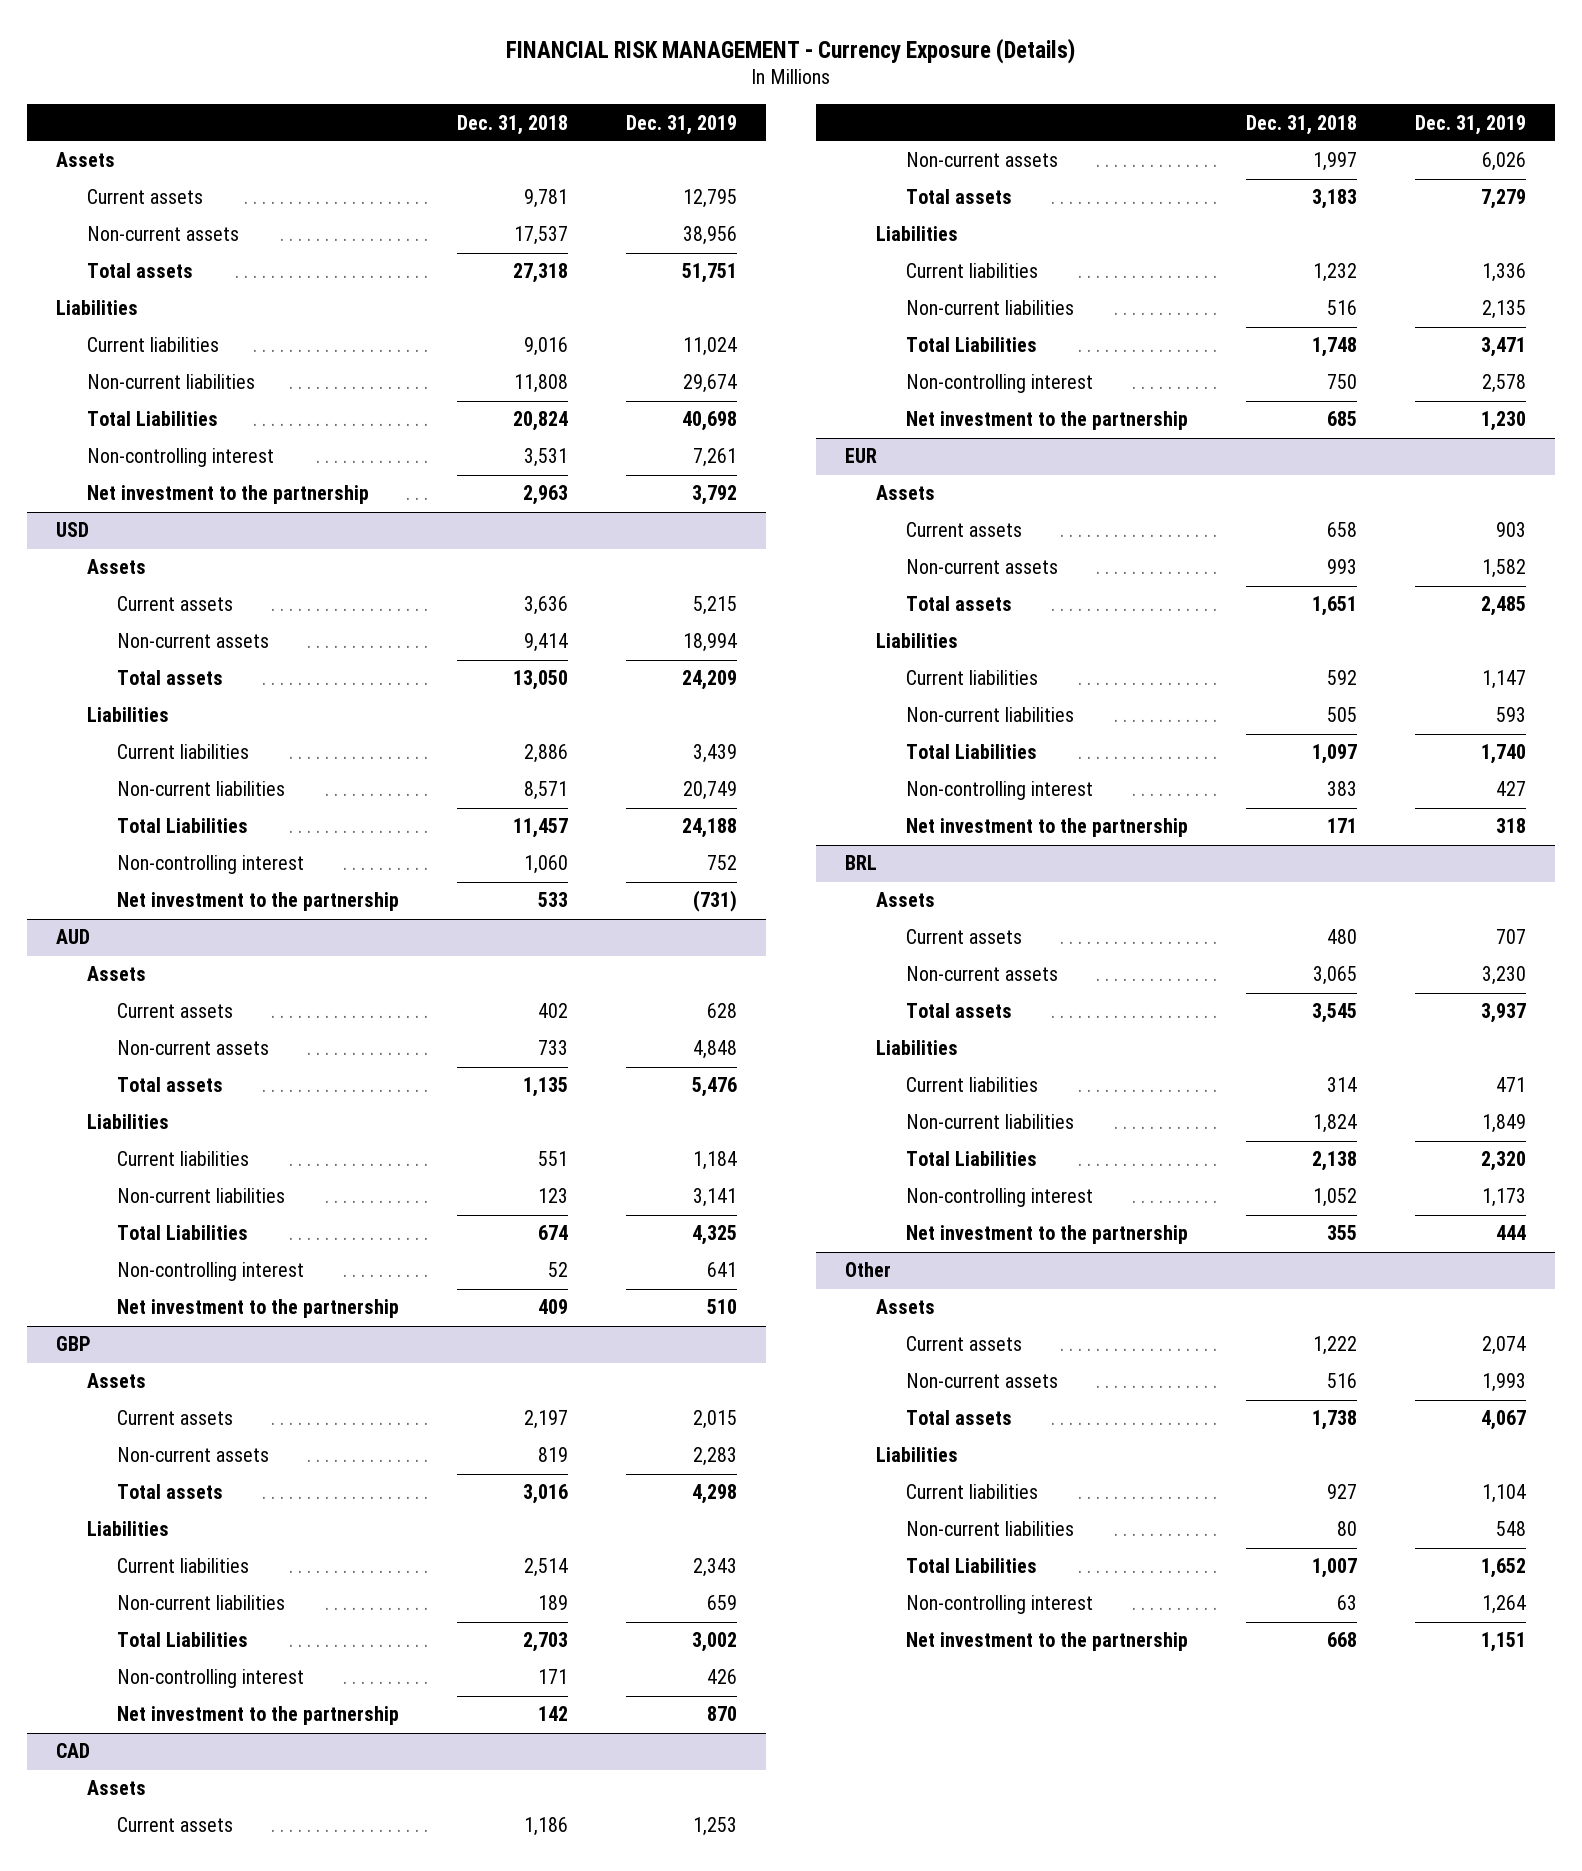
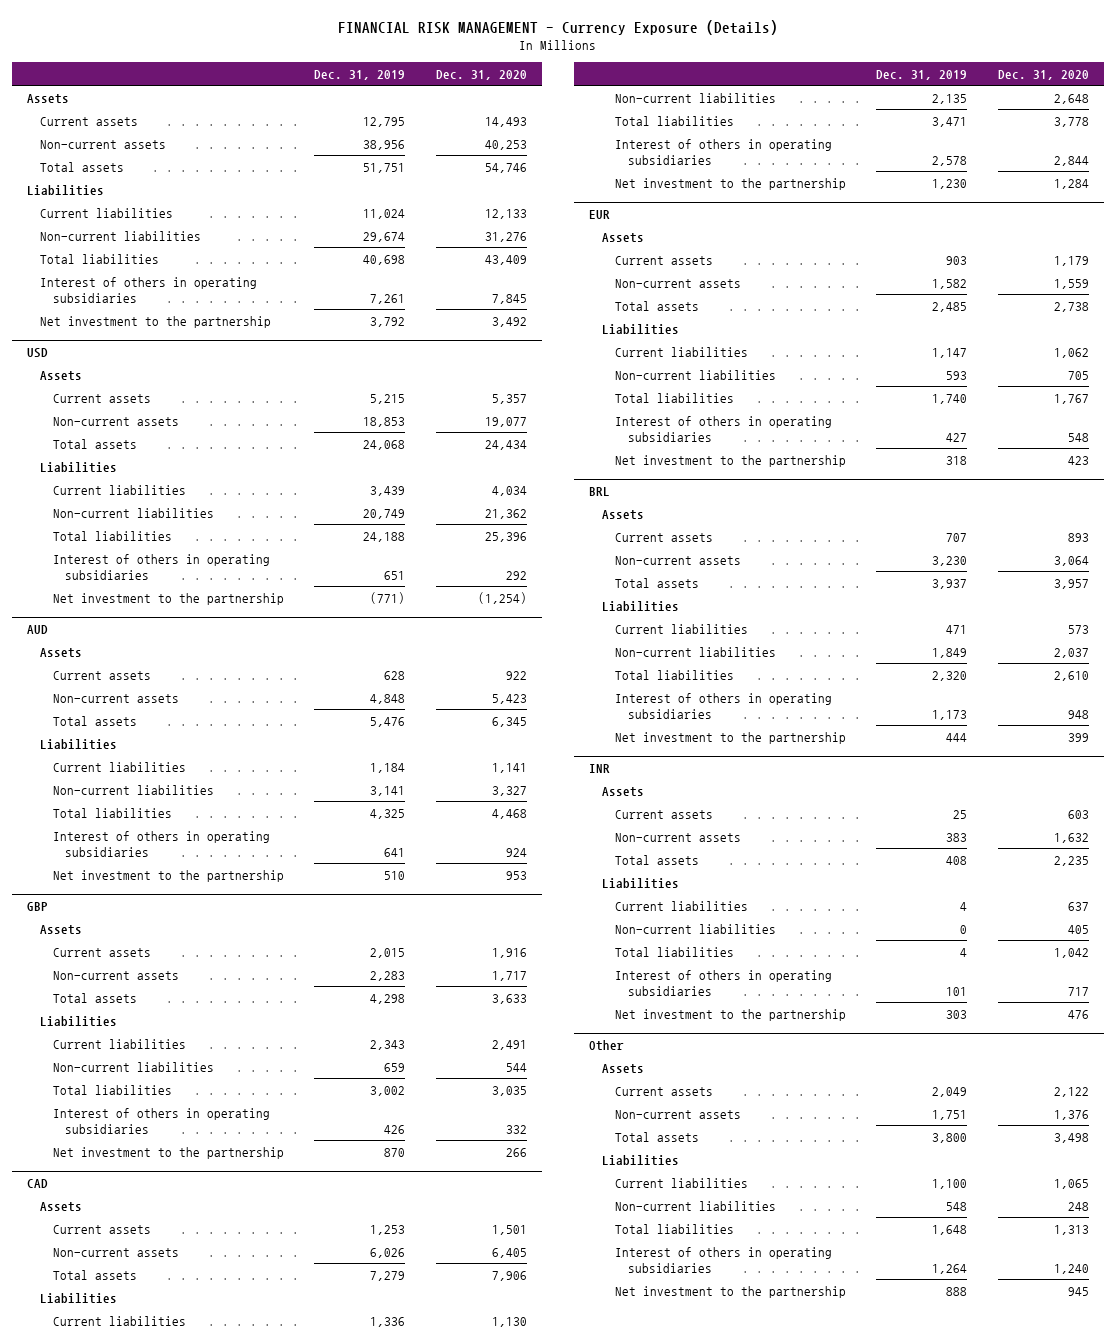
- | Dec. 31, 2018 | Dec. 31, 2019
+ | Dec. 31, 2019 | Dec. 31, 2020
- Total Liabilities | 20,824 | 40,698
- Non-controlling interest | 3,531 | 7,261
+ Total liabilities | 40,698 | 43,409
+ Interest of others in operating subsidiaries | 7,261 | 7,845
@ USD
- Non-current assets | 9,414 | 18,994
- Total assets | 13,050 | 24,209
+ Non-current assets | 18,853 | 19,077
+ Total assets | 24,068 | 24,434
- Total Liabilities | 11,457 | 24,188
- Non-controlling interest | 1,060 | 752
- Net investment to the partnership | 533 | (731)
+ Total liabilities | 24,188 | 25,396
+ Interest of others in operating subsidiaries | 651 | 292
+ Net investment to the partnership | (771) | (1,254)
@ AUD
- Total Liabilities | 674 | 4,325
- Non-controlling interest | 52 | 641
+ Total liabilities | 4,325 | 4,468
+ Interest of others in operating subsidiaries | 641 | 924
@ GBP
- Total Liabilities | 2,703 | 3,002
- Non-controlling interest | 171 | 426
+ Total liabilities | 3,002 | 3,035
+ Interest of others in operating subsidiaries | 426 | 332
@ CAD
- Total Liabilities | 1,748 | 3,471
- Non-controlling interest | 750 | 2,578
+ Total liabilities | 3,471 | 3,778
+ Interest of others in operating subsidiaries | 2,578 | 2,844
@ EUR
- Total Liabilities | 1,097 | 1,740
- Non-controlling interest | 383 | 427
+ Total liabilities | 1,740 | 1,767
+ Interest of others in operating subsidiaries | 427 | 548
@ BRL
- Total Liabilities | 2,138 | 2,320
- Non-controlling interest | 1,052 | 1,173
+ Total liabilities | 2,320 | 2,610
+ Interest of others in operating subsidiaries | 1,173 | 948
+ INR
+ Assets
+ Current assets | 25 | 603
+ Non-current assets | 383 | 1,632
+ Total assets | 408 | 2,235
+ Liabilities
+ Current liabilities | 4 | 637
+ Non-current liabilities | 0 | 405
+ Total liabilities | 4 | 1,042
+ Interest of others in operating subsidiaries | 101 | 717
+ Net investment to the partnership | 303 | 476
@ Other
- Current assets | 1,222 | 2,074
- Non-current assets | 516 | 1,993
- Total assets | 1,738 | 4,067
+ Current assets | 2,049 | 2,122
+ Non-current assets | 1,751 | 1,376
+ Total assets | 3,800 | 3,498
- Current liabilities | 927 | 1,104
+ Current liabilities | 1,100 | 1,065
- Total Liabilities | 1,007 | 1,652
- Non-controlling interest | 63 | 1,264
- Net investment to the partnership | 668 | 1,151
+ Total liabilities | 1,648 | 1,313
+ Interest of others in operating subsidiaries | 1,264 | 1,240
+ Net investment to the partnership | 888 | 945

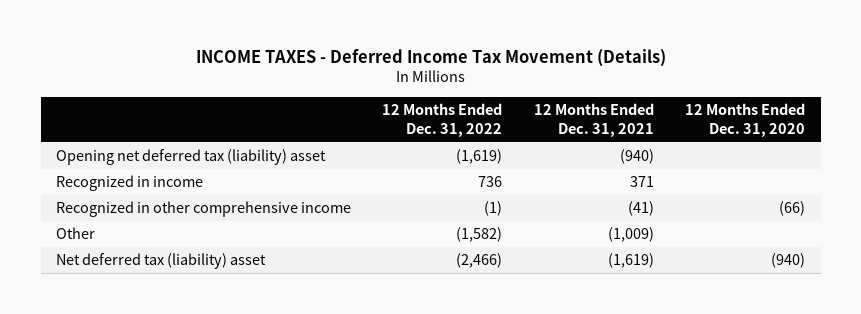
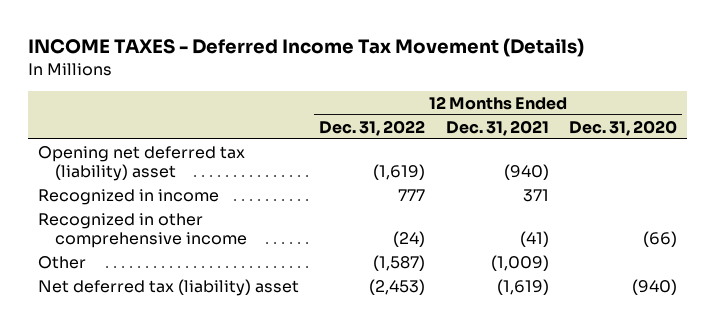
- Recognized in income | 736 | 371 |
- Recognized in other comprehensive income | (1) | (41) | (66)
- Other | (1,582) | (1,009) |
- Net deferred tax (liability) asset | (2,466) | (1,619) | (940)
+ Recognized in income | 777 | 371 |
+ Recognized in other comprehensive income | (24) | (41) | (66)
+ Other | (1,587) | (1,009) |
+ Net deferred tax (liability) asset | (2,453) | (1,619) | (940)

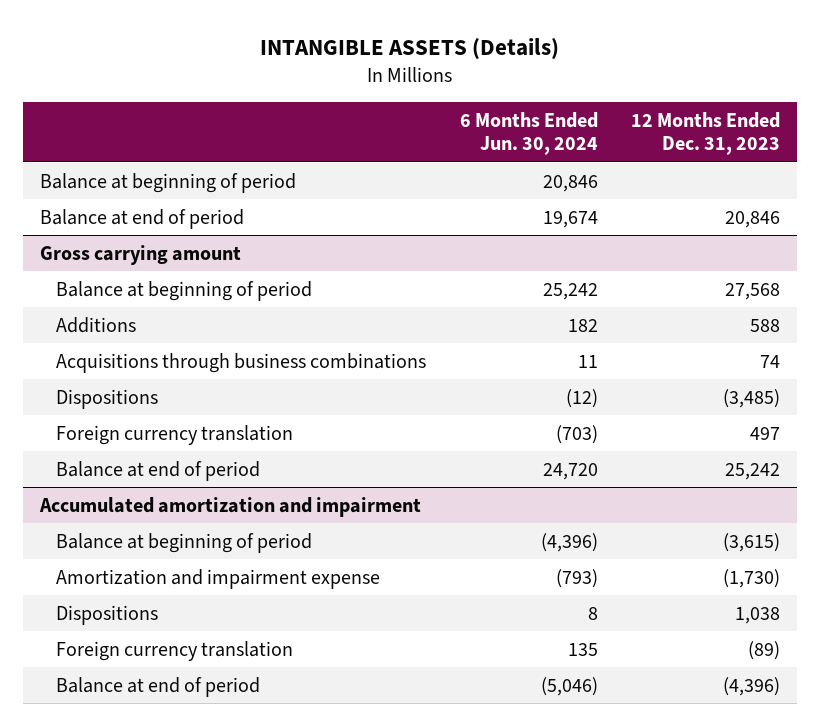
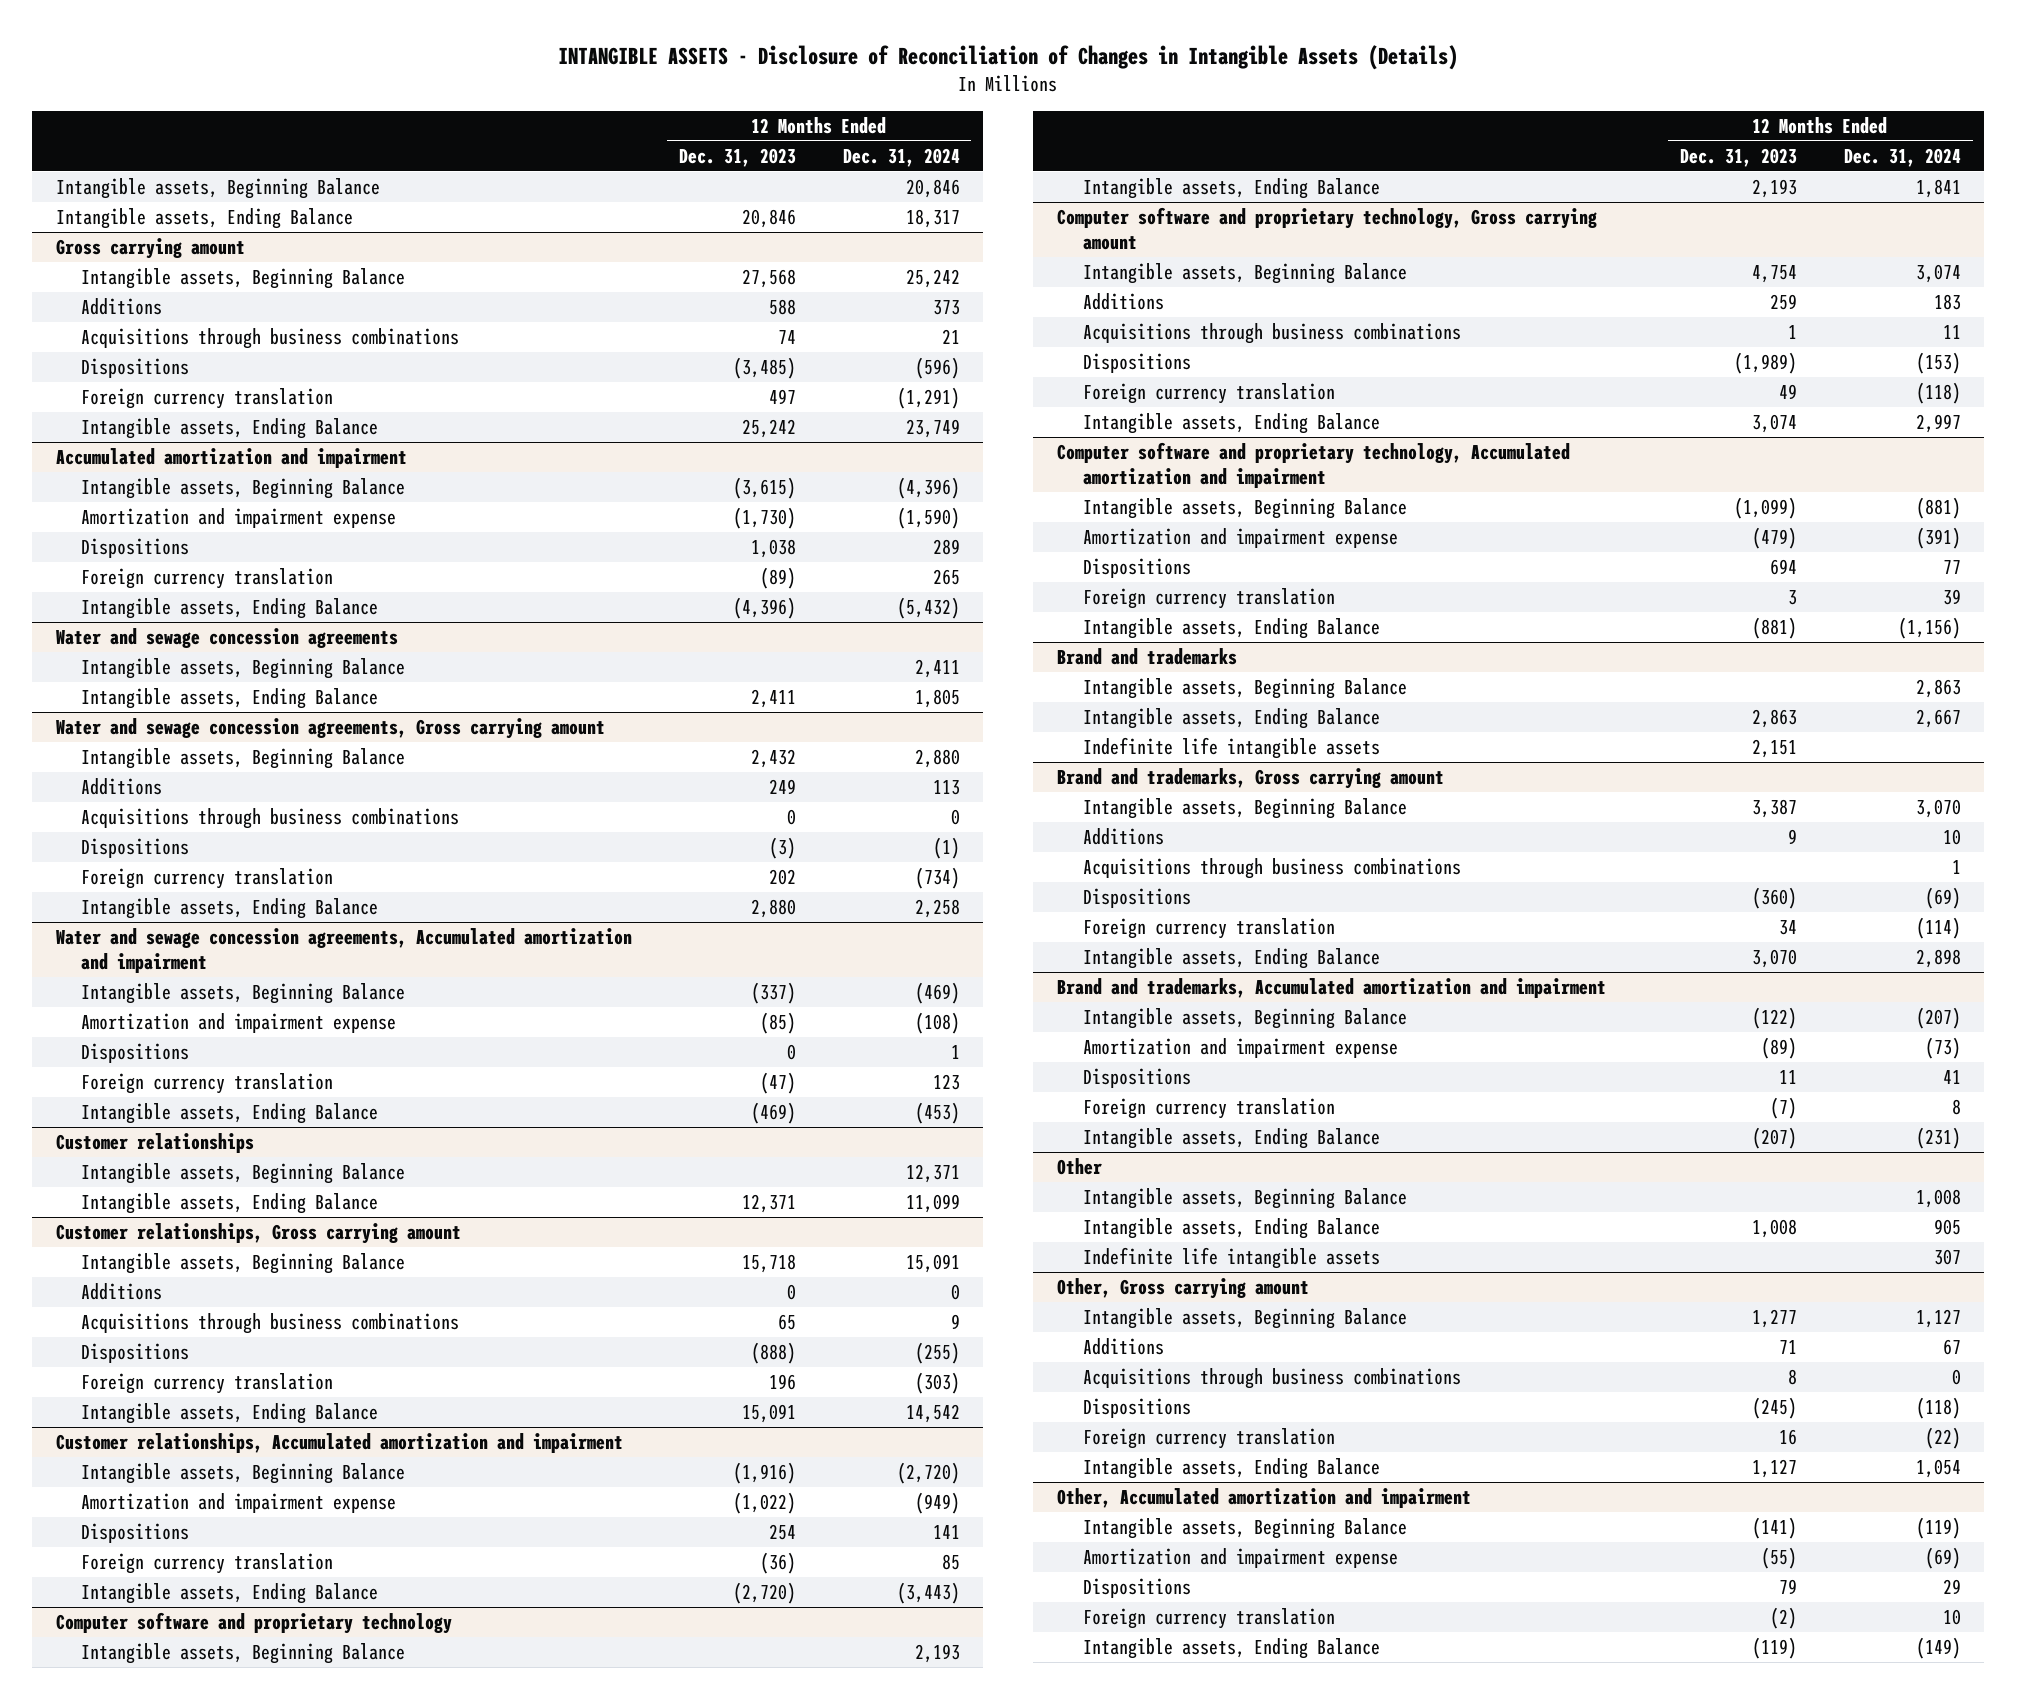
- INTANGIBLE ASSETS (Details)
+ INTANGIBLE ASSETS - Disclosure of Reconciliation of Changes in Intangible Assets (Details)
- | 6 Months Ended Jun. 30, 2024 | 12 Months Ended Dec. 31, 2023
+ | 12 Months Ended Dec. 31, 2023 | 12 Months Ended Dec. 31, 2024
- Balance at beginning of period | 20,846 |
- Balance at end of period | 19,674 | 20,846
+ Intangible assets, Beginning Balance | | 20,846
+ Intangible assets, Ending Balance | 20,846 | 18,317
@ Gross carrying amount
- Balance at beginning of period | 25,242 | 27,568
+ Intangible assets, Beginning Balance | 27,568 | 25,242
- Balance at end of period | 24,720 | 25,242
+ Intangible assets, Ending Balance | 25,242 | 23,749
@ Accumulated amortization and impairment
- Balance at beginning of period | (4,396) | (3,615)
+ Intangible assets, Beginning Balance | (3,615) | (4,396)
- Balance at end of period | (5,046) | (4,396)
+ Intangible assets, Ending Balance | (4,396) | (5,432)
+ Water and sewage concession agreements
+ Intangible assets, Beginning Balance | | 2,411
+ Intangible assets, Ending Balance | 2,411 | 1,805
+ Water and sewage concession agreements, Gross carrying amount
+ Intangible assets, Beginning Balance | 2,432 | 2,880
+ Additions | 249 | 113
+ Acquisitions through business combinations | 0 | 0
+ Dispositions | (3) | (1)
+ Foreign currency translation | 202 | (734)
+ Intangible assets, Ending Balance | 2,880 | 2,258
+ Water and sewage concession agreements, Accumulated amortization and impairment
+ Intangible assets, Beginning Balance | (337) | (469)
+ Amortization and impairment expense | (85) | (108)
+ Dispositions | 0 | 1
+ Foreign currency translation | (47) | 123
+ Intangible assets, Ending Balance | (469) | (453)
+ Customer relationships
+ Intangible assets, Beginning Balance | | 12,371
+ Intangible assets, Ending Balance | 12,371 | 11,099
+ Customer relationships, Gross carrying amount
+ Intangible assets, Beginning Balance | 15,718 | 15,091
+ Additions | 0 | 0
+ Acquisitions through business combinations | 65 | 9
+ Dispositions | (888) | (255)
+ Foreign currency translation | 196 | (303)
+ Intangible assets, Ending Balance | 15,091 | 14,542
+ Customer relationships, Accumulated amortization and impairment
+ Intangible assets, Beginning Balance | (1,916) | (2,720)
+ Amortization and impairment expense | (1,022) | (949)
+ Dispositions | 254 | 141
+ Foreign currency translation | (36) | 85
+ Intangible assets, Ending Balance | (2,720) | (3,443)
+ Computer software and proprietary technology
+ Intangible assets, Beginning Balance | | 2,193
+ Intangible assets, Ending Balance | 2,193 | 1,841
+ Computer software and proprietary technology, Gross carrying amount
+ Intangible assets, Beginning Balance | 4,754 | 3,074
+ Additions | 259 | 183
+ Acquisitions through business combinations | 1 | 11
+ Dispositions | (1,989) | (153)
+ Foreign currency translation | 49 | (118)
+ Intangible assets, Ending Balance | 3,074 | 2,997
+ Computer software and proprietary technology, Accumulated amortization and impairment
+ Intangible assets, Beginning Balance | (1,099) | (881)
+ Amortization and impairment expense | (479) | (391)
+ Dispositions | 694 | 77
+ Foreign currency translation | 3 | 39
+ Intangible assets, Ending Balance | (881) | (1,156)
+ Brand and trademarks
+ Intangible assets, Beginning Balance | | 2,863
+ Intangible assets, Ending Balance | 2,863 | 2,667
+ Indefinite life intangible assets | 2,151 |
+ Brand and trademarks, Gross carrying amount
+ Intangible assets, Beginning Balance | 3,387 | 3,070
+ Additions | 9 | 10
+ Acquisitions through business combinations | | 1
+ Dispositions | (360) | (69)
+ Foreign currency translation | 34 | (114)
+ Intangible assets, Ending Balance | 3,070 | 2,898
+ Brand and trademarks, Accumulated amortization and impairment
+ Intangible assets, Beginning Balance | (122) | (207)
+ Amortization and impairment expense | (89) | (73)
+ Dispositions | 11 | 41
+ Foreign currency translation | (7) | 8
+ Intangible assets, Ending Balance | (207) | (231)
+ Other
+ Intangible assets, Beginning Balance | | 1,008
+ Intangible assets, Ending Balance | 1,008 | 905
+ Indefinite life intangible assets | | 307
+ Other, Gross carrying amount
+ Intangible assets, Beginning Balance | 1,277 | 1,127
+ Additions | 71 | 67
+ Acquisitions through business combinations | 8 | 0
+ Dispositions | (245) | (118)
+ Foreign currency translation | 16 | (22)
+ Intangible assets, Ending Balance | 1,127 | 1,054
+ Other, Accumulated amortization and impairment
+ Intangible assets, Beginning Balance | (141) | (119)
+ Amortization and impairment expense | (55) | (69)
+ Dispositions | 79 | 29
+ Foreign currency translation | (2) | 10
+ Intangible assets, Ending Balance | (119) | (149)

